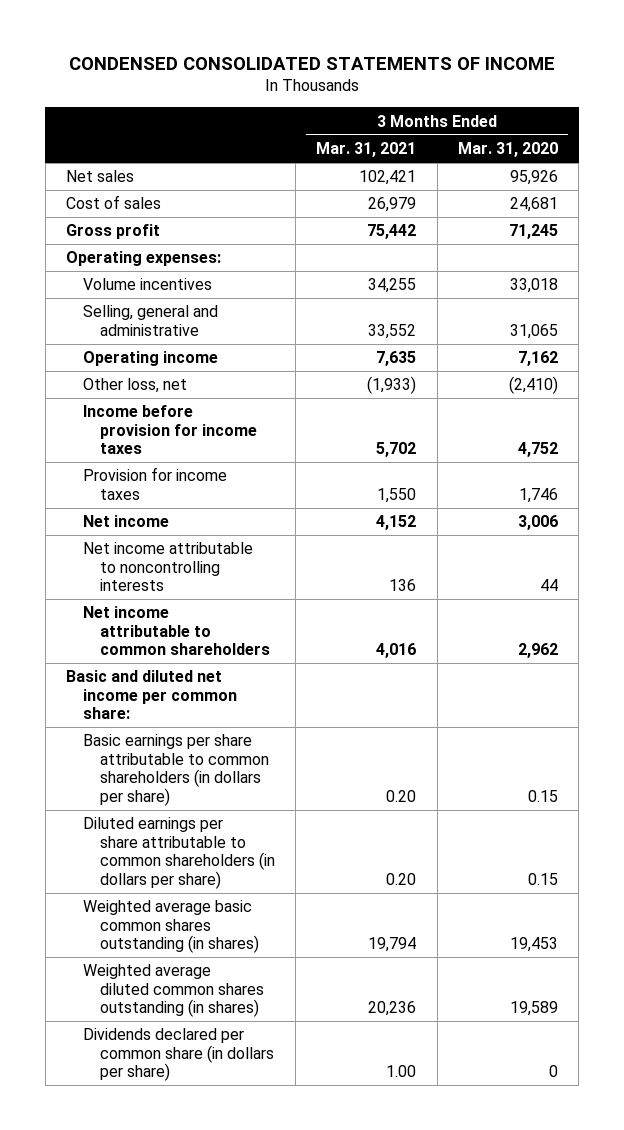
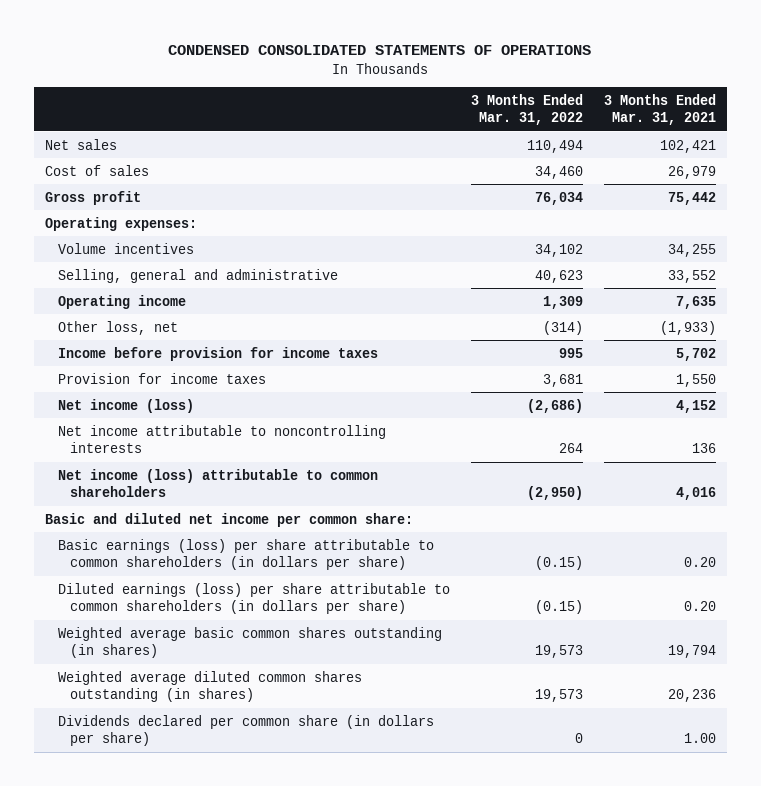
- CONDENSED CONSOLIDATED STATEMENTS OF INCOME
+ CONDENSED CONSOLIDATED STATEMENTS OF OPERATIONS
- | 3 Months Ended Mar. 31, 2021 | 3 Months Ended Mar. 31, 2020
+ | 3 Months Ended Mar. 31, 2022 | 3 Months Ended Mar. 31, 2021
- Net income | 4,152 | 3,006
+ Net income (loss) | (2,686) | 4,152
- Net income attributable to common shareholders | 4,016 | 2,962
+ Net income (loss) attributable to common shareholders | (2,950) | 4,016
- Basic earnings per share attributable to common shareholders (in dollars per share) | 0.20 | 0.15
- Diluted earnings per share attributable to common shareholders (in dollars per share) | 0.20 | 0.15
+ Basic earnings (loss) per share attributable to common shareholders (in dollars per share) | (0.15) | 0.20
+ Diluted earnings (loss) per share attributable to common shareholders (in dollars per share) | (0.15) | 0.20

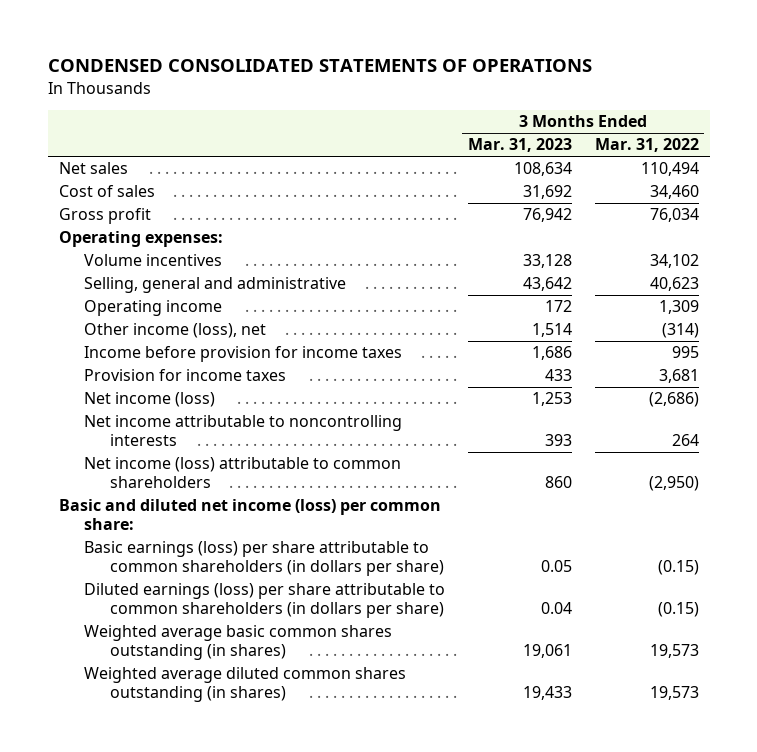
- | 3 Months Ended Mar. 31, 2022 | 3 Months Ended Mar. 31, 2021
+ | 3 Months Ended Mar. 31, 2023 | 3 Months Ended Mar. 31, 2022
- Other loss, net | (314) | (1,933)
+ Other income (loss), net | 1,514 | (314)
- Basic and diluted net income per common share:
+ Basic and diluted net income (loss) per common share:
- Dividends declared per common share (in dollars per share) | 0 | 1.00

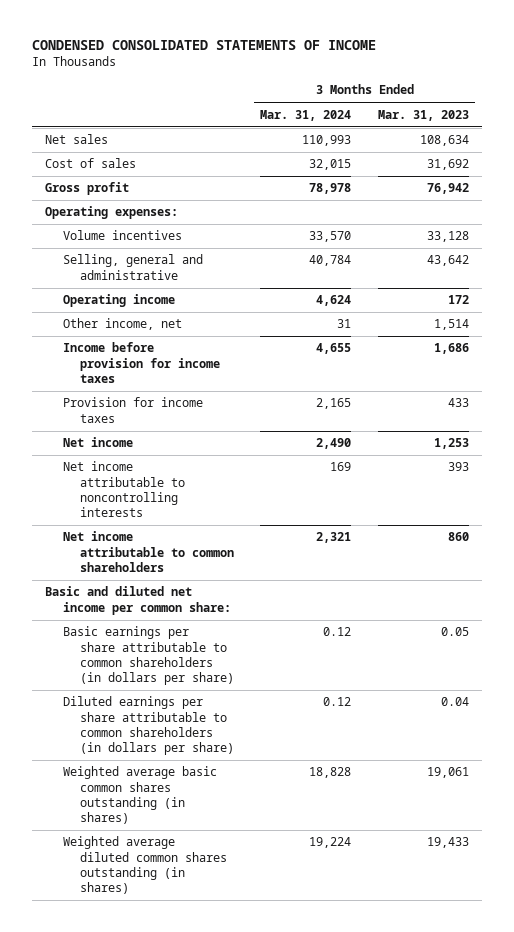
- CONDENSED CONSOLIDATED STATEMENTS OF OPERATIONS
+ CONDENSED CONSOLIDATED STATEMENTS OF INCOME
- | 3 Months Ended Mar. 31, 2023 | 3 Months Ended Mar. 31, 2022
+ | 3 Months Ended Mar. 31, 2024 | 3 Months Ended Mar. 31, 2023
- Other income (loss), net | 1,514 | (314)
+ Other income, net | 31 | 1,514
- Net income (loss) | 1,253 | (2,686)
+ Net income | 2,490 | 1,253
- Net income (loss) attributable to common shareholders | 860 | (2,950)
- Basic and diluted net income (loss) per common share:
- Basic earnings (loss) per share attributable to common shareholders (in dollars per share) | 0.05 | (0.15)
- Diluted earnings (loss) per share attributable to common shareholders (in dollars per share) | 0.04 | (0.15)
+ Net income attributable to common shareholders | 2,321 | 860
+ Basic and diluted net income per common share:
+ Basic earnings per share attributable to common shareholders (in dollars per share) | 0.12 | 0.05
+ Diluted earnings per share attributable to common shareholders (in dollars per share) | 0.12 | 0.04

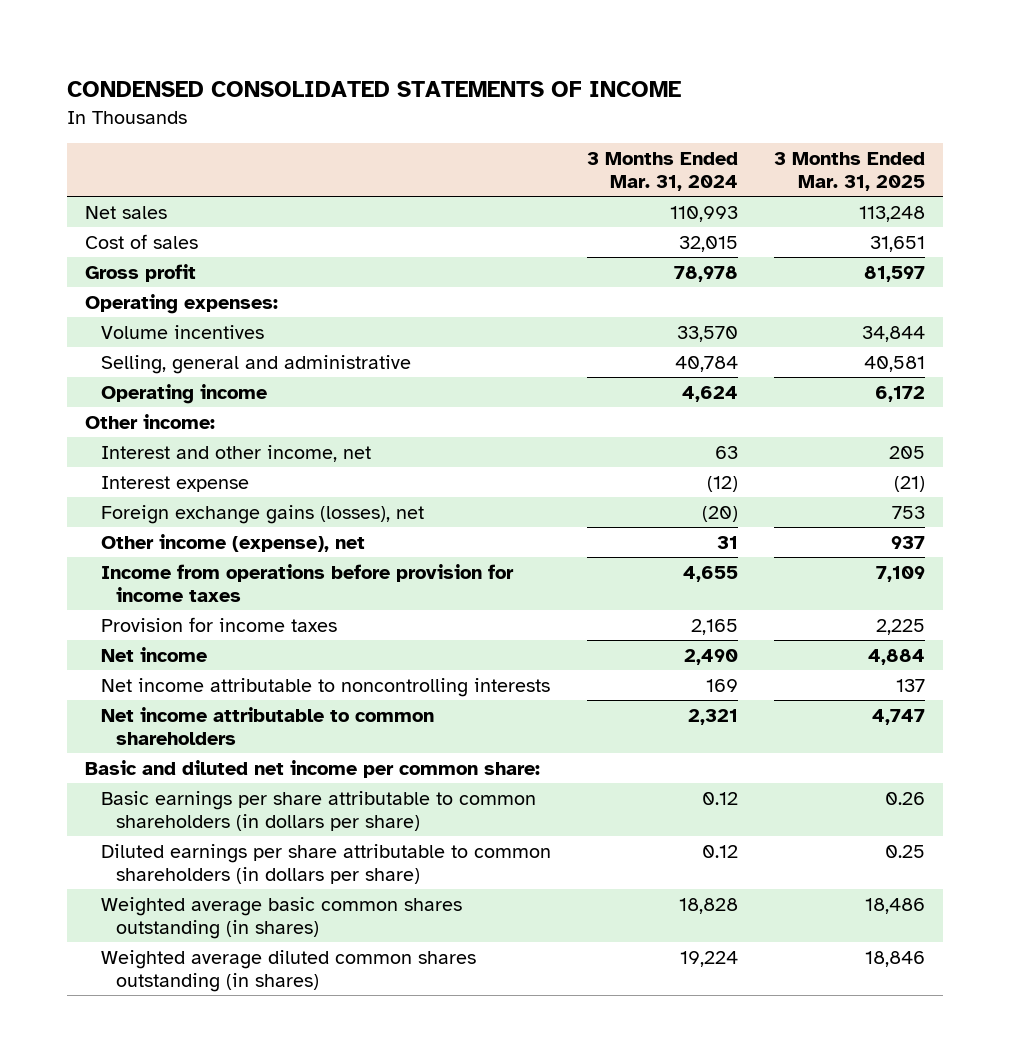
- | 3 Months Ended Mar. 31, 2024 | 3 Months Ended Mar. 31, 2023
+ | 3 Months Ended Mar. 31, 2024 | 3 Months Ended Mar. 31, 2025
- Other income, net | 31 | 1,514
- Income before provision for income taxes | 4,655 | 1,686
+ Other income:
+ Interest and other income, net | 63 | 205
+ Interest expense | (12) | (21)
+ Foreign exchange gains (losses), net | (20) | 753
+ Other income (expense), net | 31 | 937
+ Income from operations before provision for income taxes | 4,655 | 7,109

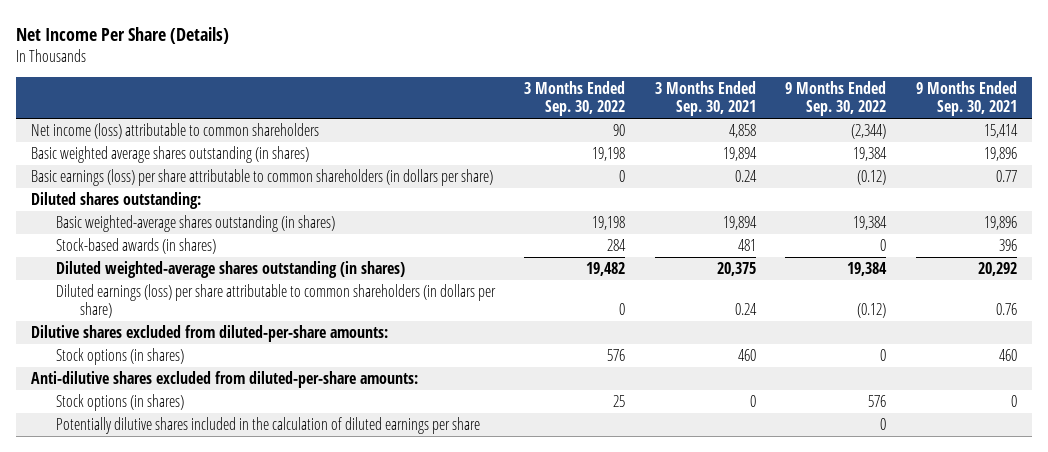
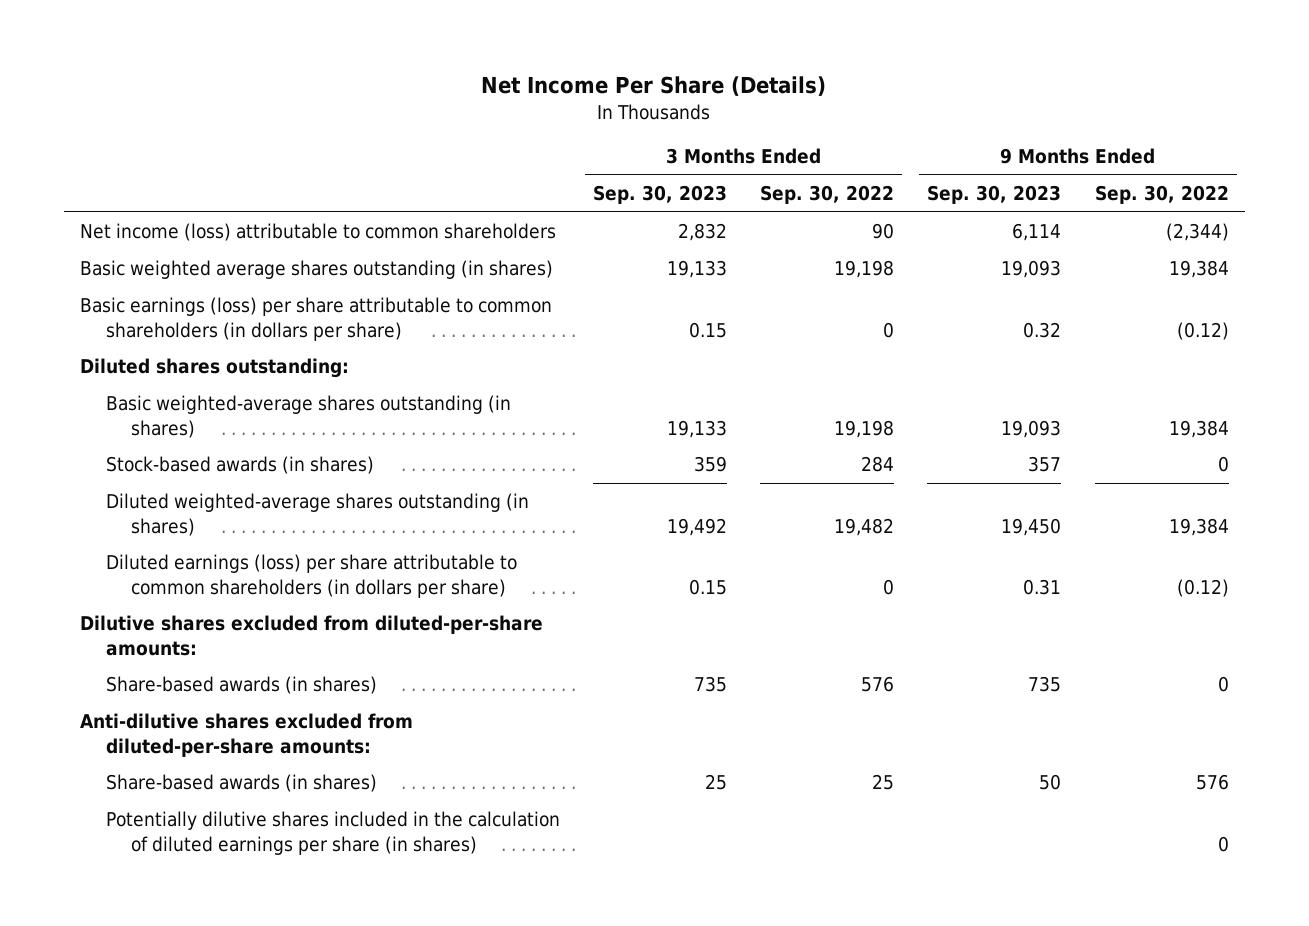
- | 3 Months Ended Sep. 30, 2022 | 3 Months Ended Sep. 30, 2021 | 9 Months Ended Sep. 30, 2022 | 9 Months Ended Sep. 30, 2021
+ | 3 Months Ended Sep. 30, 2023 | 3 Months Ended Sep. 30, 2022 | 9 Months Ended Sep. 30, 2023 | 9 Months Ended Sep. 30, 2022
- Stock options (in shares) | 576 | 460 | 0 | 460
+ Share-based awards (in shares) | 735 | 576 | 735 | 0
- Stock options (in shares) | 25 | 0 | 576 | 0
- Potentially dilutive shares included in the calculation of diluted earnings per share | | | 0 |
+ Share-based awards (in shares) | 25 | 25 | 50 | 576
+ Potentially dilutive shares included in the calculation of diluted earnings per share (in shares) | | | | 0

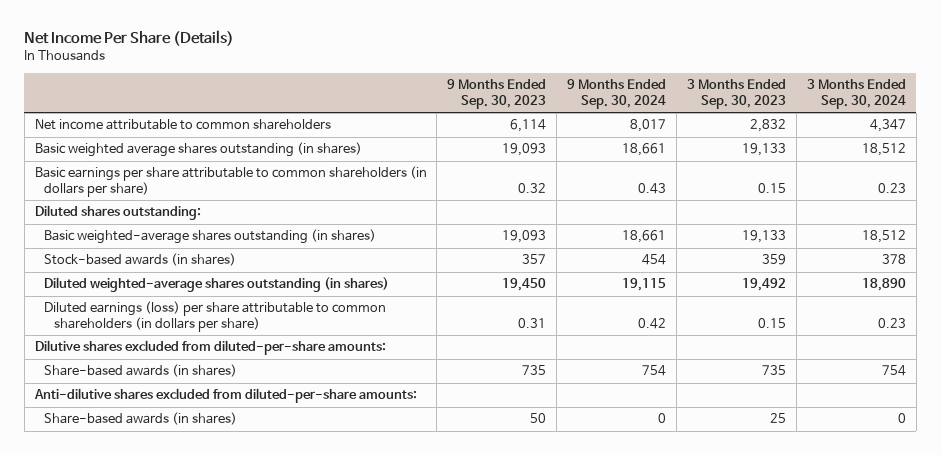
- | 3 Months Ended Sep. 30, 2023 | 3 Months Ended Sep. 30, 2022 | 9 Months Ended Sep. 30, 2023 | 9 Months Ended Sep. 30, 2022
+ | 9 Months Ended Sep. 30, 2023 | 9 Months Ended Sep. 30, 2024 | 3 Months Ended Sep. 30, 2023 | 3 Months Ended Sep. 30, 2024
- Net income (loss) attributable to common shareholders | 2,832 | 90 | 6,114 | (2,344)
+ Net income attributable to common shareholders | 6,114 | 8,017 | 2,832 | 4,347
- Basic earnings (loss) per share attributable to common shareholders (in dollars per share) | 0.15 | 0 | 0.32 | (0.12)
+ Basic earnings per share attributable to common shareholders (in dollars per share) | 0.32 | 0.43 | 0.15 | 0.23
- Potentially dilutive shares included in the calculation of diluted earnings per share (in shares) | | | | 0

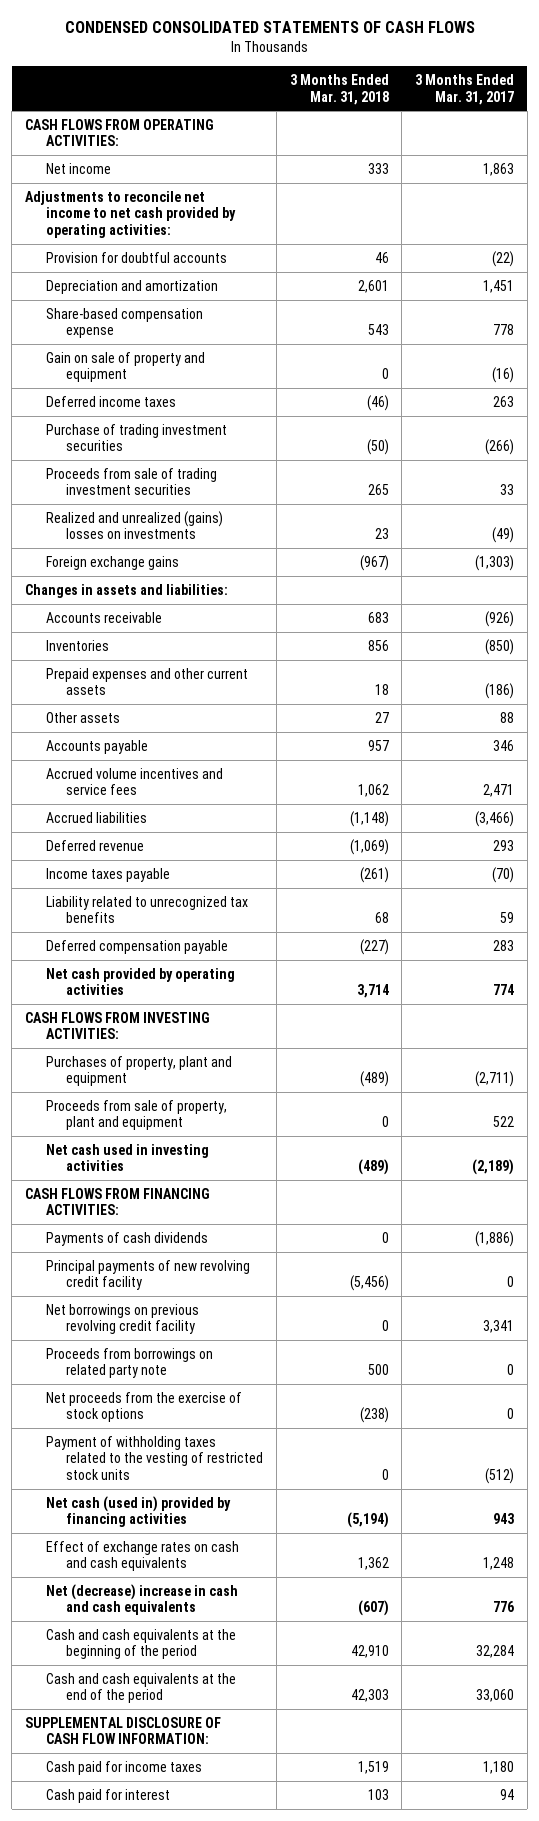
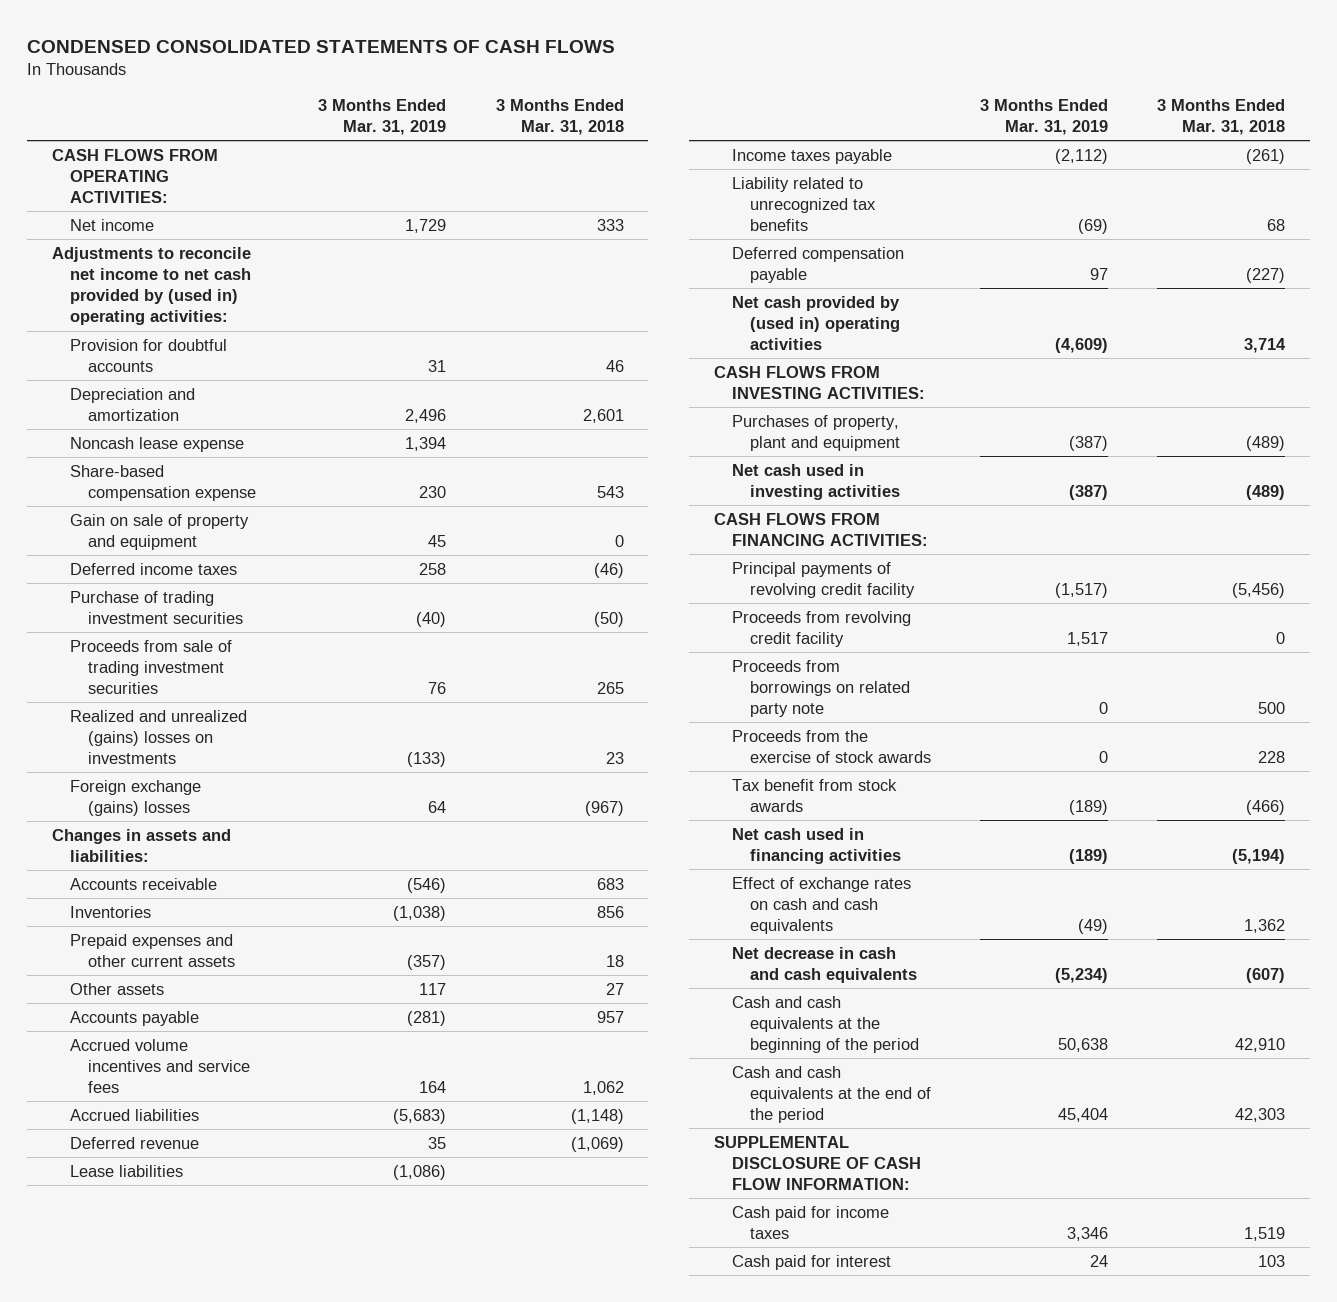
- | 3 Months Ended Mar. 31, 2018 | 3 Months Ended Mar. 31, 2017
+ | 3 Months Ended Mar. 31, 2019 | 3 Months Ended Mar. 31, 2018
- Adjustments to reconcile net income to net cash provided by operating activities:
+ Adjustments to reconcile net income to net cash provided by (used in) operating activities:
+ Noncash lease expense | 1,394 |
- Foreign exchange gains | (967) | (1,303)
+ Foreign exchange (gains) losses | 64 | (967)
+ Lease liabilities | (1,086) |
- Net cash provided by operating activities | 3,714 | 774
+ Net cash provided by (used in) operating activities | (4,609) | 3,714
- Proceeds from sale of property, plant and equipment | 0 | 522
- Payments of cash dividends | 0 | (1,886)
- Principal payments of new revolving credit facility | (5,456) | 0
- Net borrowings on previous revolving credit facility | 0 | 3,341
+ Principal payments of revolving credit facility | (1,517) | (5,456)
+ Proceeds from revolving credit facility | 1,517 | 0
- Net proceeds from the exercise of stock options | (238) | 0
- Payment of withholding taxes related to the vesting of restricted stock units | 0 | (512)
- Net cash (used in) provided by financing activities | (5,194) | 943
+ Proceeds from the exercise of stock awards | 0 | 228
+ Tax benefit from stock awards | (189) | (466)
+ Net cash used in financing activities | (189) | (5,194)
- Net (decrease) increase in cash and cash equivalents | (607) | 776
+ Net decrease in cash and cash equivalents | (5,234) | (607)

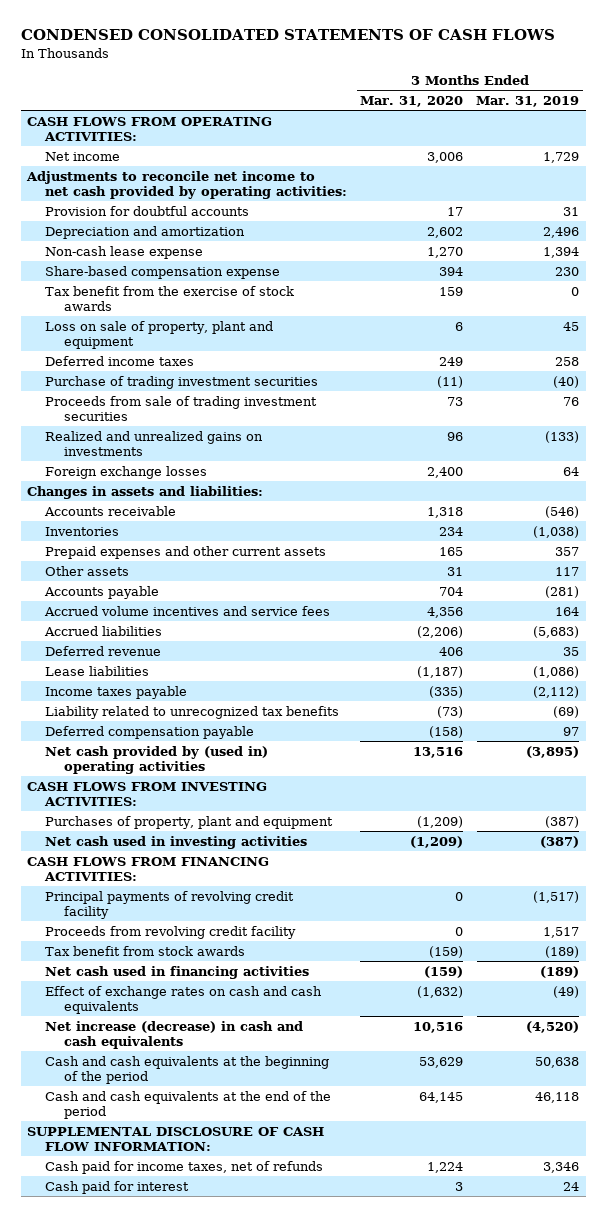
- | 3 Months Ended Mar. 31, 2019 | 3 Months Ended Mar. 31, 2018
+ | 3 Months Ended Mar. 31, 2020 | 3 Months Ended Mar. 31, 2019
- Adjustments to reconcile net income to net cash provided by (used in) operating activities:
+ Adjustments to reconcile net income to net cash provided by operating activities:
- Noncash lease expense | 1,394 |
+ Non-cash lease expense | 1,270 | 1,394
- Gain on sale of property and equipment | 45 | 0
+ Tax benefit from the exercise of stock awards | 159 | 0
+ Loss on sale of property, plant and equipment | 6 | 45
- Realized and unrealized (gains) losses on investments | (133) | 23
- Foreign exchange (gains) losses | 64 | (967)
+ Realized and unrealized gains on investments | 96 | (133)
+ Foreign exchange losses | 2,400 | 64
- Prepaid expenses and other current assets | (357) | 18
+ Prepaid expenses and other current assets | 165 | 357
- Net cash provided by (used in) operating activities | (4,609) | 3,714
+ Net cash provided by (used in) operating activities | 13,516 | (3,895)
- Proceeds from borrowings on related party note | 0 | 500
- Proceeds from the exercise of stock awards | 0 | 228
- Net decrease in cash and cash equivalents | (5,234) | (607)
+ Net increase (decrease) in cash and cash equivalents | 10,516 | (4,520)
- Cash and cash equivalents at the end of the period | 45,404 | 42,303
+ Cash and cash equivalents at the end of the period | 64,145 | 46,118
- Cash paid for income taxes | 3,346 | 1,519
+ Cash paid for income taxes, net of refunds | 1,224 | 3,346

